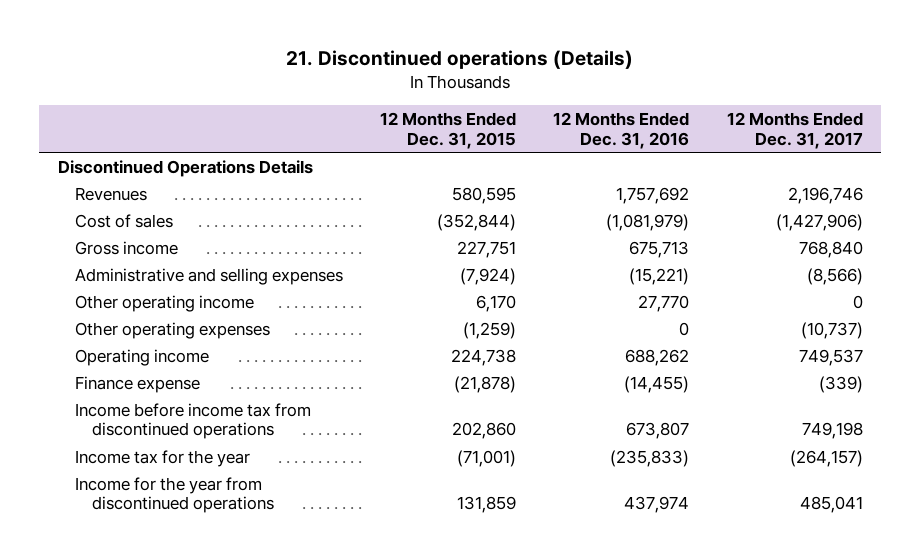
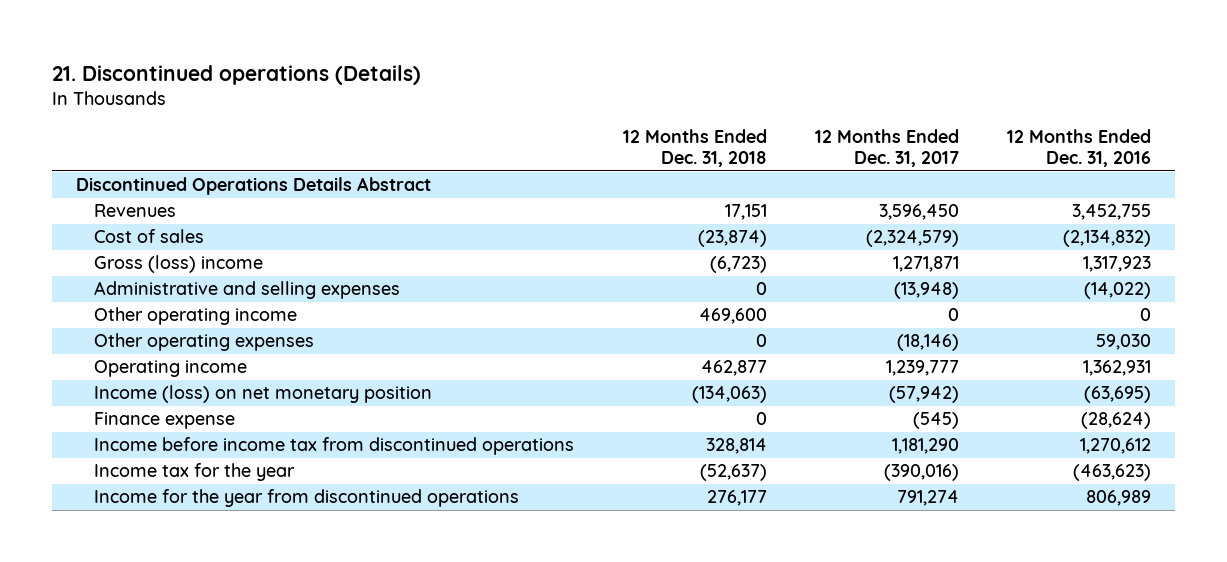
- | 12 Months Ended Dec. 31, 2015 | 12 Months Ended Dec. 31, 2016 | 12 Months Ended Dec. 31, 2017
+ | 12 Months Ended Dec. 31, 2018 | 12 Months Ended Dec. 31, 2017 | 12 Months Ended Dec. 31, 2016
- Discontinued Operations Details
- Revenues | 580,595 | 1,757,692 | 2,196,746
- Cost of sales | (352,844) | (1,081,979) | (1,427,906)
- Gross income | 227,751 | 675,713 | 768,840
- Administrative and selling expenses | (7,924) | (15,221) | (8,566)
- Other operating income | 6,170 | 27,770 | 0
- Other operating expenses | (1,259) | 0 | (10,737)
- Operating income | 224,738 | 688,262 | 749,537
- Finance expense | (21,878) | (14,455) | (339)
- Income before income tax from discontinued operations | 202,860 | 673,807 | 749,198
- Income tax for the year | (71,001) | (235,833) | (264,157)
- Income for the year from discontinued operations | 131,859 | 437,974 | 485,041
+ Discontinued Operations Details Abstract
+ Revenues | 17,151 | 3,596,450 | 3,452,755
+ Cost of sales | (23,874) | (2,324,579) | (2,134,832)
+ Gross (loss) income | (6,723) | 1,271,871 | 1,317,923
+ Administrative and selling expenses | 0 | (13,948) | (14,022)
+ Other operating income | 469,600 | 0 | 0
+ Other operating expenses | 0 | (18,146) | 59,030
+ Operating income | 462,877 | 1,239,777 | 1,362,931
+ Income (loss) on net monetary position | (134,063) | (57,942) | (63,695)
+ Finance expense | 0 | (545) | (28,624)
+ Income before income tax from discontinued operations | 328,814 | 1,181,290 | 1,270,612
+ Income tax for the year | (52,637) | (390,016) | (463,623)
+ Income for the year from discontinued operations | 276,177 | 791,274 | 806,989

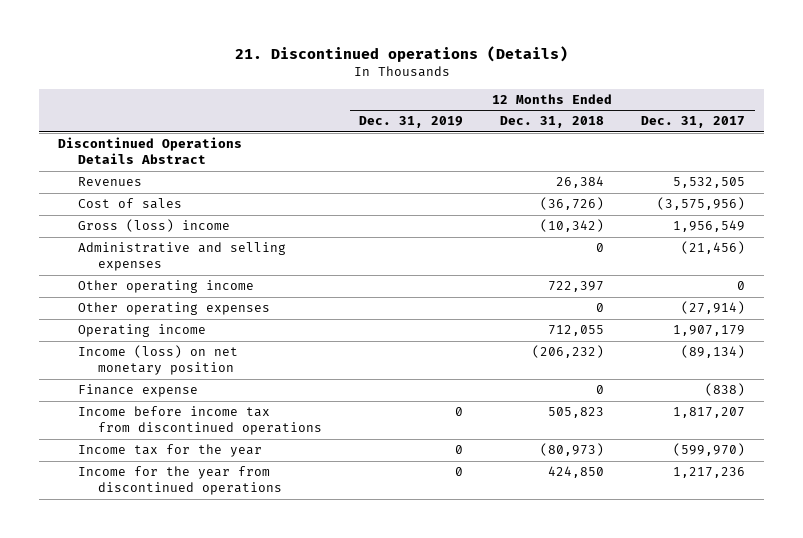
- | 12 Months Ended Dec. 31, 2018 | 12 Months Ended Dec. 31, 2017 | 12 Months Ended Dec. 31, 2016
+ | 12 Months Ended Dec. 31, 2019 | 12 Months Ended Dec. 31, 2018 | 12 Months Ended Dec. 31, 2017
- Revenues | 17,151 | 3,596,450 | 3,452,755
- Cost of sales | (23,874) | (2,324,579) | (2,134,832)
- Gross (loss) income | (6,723) | 1,271,871 | 1,317,923
- Administrative and selling expenses | 0 | (13,948) | (14,022)
- Other operating income | 469,600 | 0 | 0
- Other operating expenses | 0 | (18,146) | 59,030
- Operating income | 462,877 | 1,239,777 | 1,362,931
- Income (loss) on net monetary position | (134,063) | (57,942) | (63,695)
- Finance expense | 0 | (545) | (28,624)
- Income before income tax from discontinued operations | 328,814 | 1,181,290 | 1,270,612
- Income tax for the year | (52,637) | (390,016) | (463,623)
- Income for the year from discontinued operations | 276,177 | 791,274 | 806,989
+ Revenues | | 26,384 | 5,532,505
+ Cost of sales | | (36,726) | (3,575,956)
+ Gross (loss) income | | (10,342) | 1,956,549
+ Administrative and selling expenses | | 0 | (21,456)
+ Other operating income | | 722,397 | 0
+ Other operating expenses | | 0 | (27,914)
+ Operating income | | 712,055 | 1,907,179
+ Income (loss) on net monetary position | | (206,232) | (89,134)
+ Finance expense | | 0 | (838)
+ Income before income tax from discontinued operations | 0 | 505,823 | 1,817,207
+ Income tax for the year | 0 | (80,973) | (599,970)
+ Income for the year from discontinued operations | 0 | 424,850 | 1,217,236

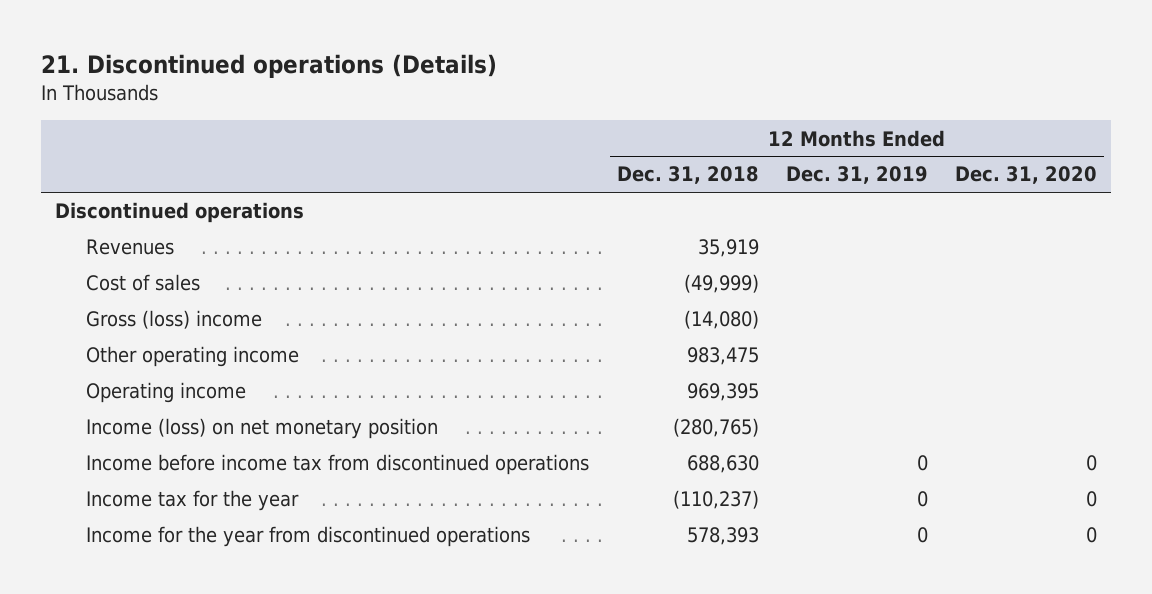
- | 12 Months Ended Dec. 31, 2019 | 12 Months Ended Dec. 31, 2018 | 12 Months Ended Dec. 31, 2017
+ | 12 Months Ended Dec. 31, 2018 | 12 Months Ended Dec. 31, 2019 | 12 Months Ended Dec. 31, 2020
- Discontinued Operations Details Abstract
- Revenues | | 26,384 | 5,532,505
- Cost of sales | | (36,726) | (3,575,956)
- Gross (loss) income | | (10,342) | 1,956,549
- Administrative and selling expenses | | 0 | (21,456)
- Other operating income | | 722,397 | 0
- Other operating expenses | | 0 | (27,914)
- Operating income | | 712,055 | 1,907,179
- Income (loss) on net monetary position | | (206,232) | (89,134)
- Finance expense | | 0 | (838)
- Income before income tax from discontinued operations | 0 | 505,823 | 1,817,207
- Income tax for the year | 0 | (80,973) | (599,970)
- Income for the year from discontinued operations | 0 | 424,850 | 1,217,236
+ Discontinued operations
+ Revenues | 35,919 | |
+ Cost of sales | (49,999) | |
+ Gross (loss) income | (14,080) | |
+ Other operating income | 983,475 | |
+ Operating income | 969,395 | |
+ Income (loss) on net monetary position | (280,765) | |
+ Income before income tax from discontinued operations | 688,630 | 0 | 0
+ Income tax for the year | (110,237) | 0 | 0
+ Income for the year from discontinued operations | 578,393 | 0 | 0

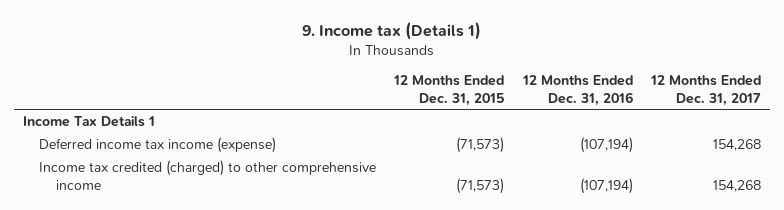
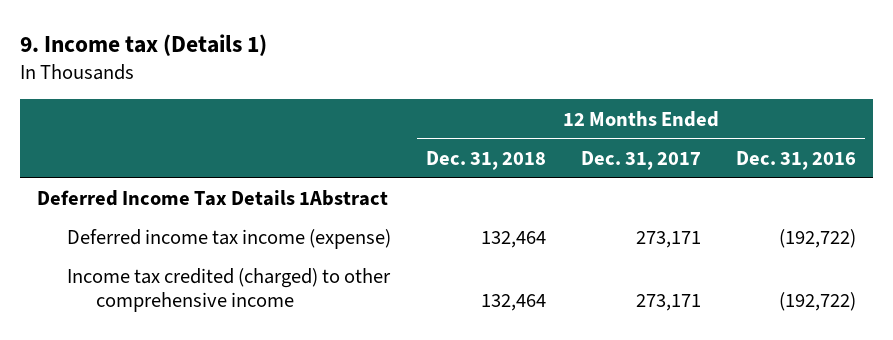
- | 12 Months Ended Dec. 31, 2015 | 12 Months Ended Dec. 31, 2016 | 12 Months Ended Dec. 31, 2017
+ | 12 Months Ended Dec. 31, 2018 | 12 Months Ended Dec. 31, 2017 | 12 Months Ended Dec. 31, 2016
- Income Tax Details 1
- Deferred income tax income (expense) | (71,573) | (107,194) | 154,268
- Income tax credited (charged) to other comprehensive income | (71,573) | (107,194) | 154,268
+ Deferred Income Tax Details 1Abstract
+ Deferred income tax income (expense) | 132,464 | 273,171 | (192,722)
+ Income tax credited (charged) to other comprehensive income | 132,464 | 273,171 | (192,722)

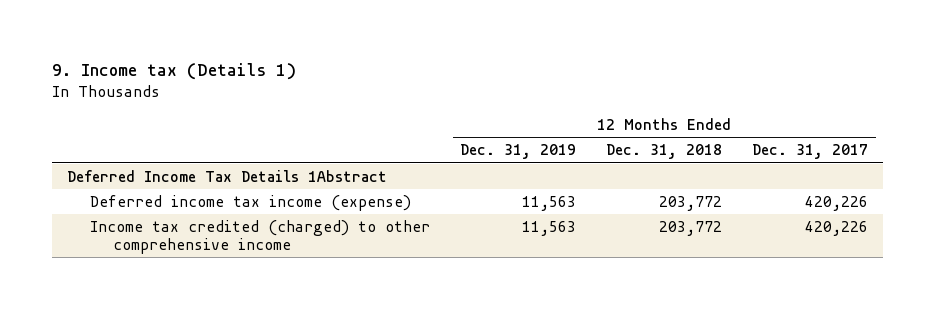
- | 12 Months Ended Dec. 31, 2018 | 12 Months Ended Dec. 31, 2017 | 12 Months Ended Dec. 31, 2016
+ | 12 Months Ended Dec. 31, 2019 | 12 Months Ended Dec. 31, 2018 | 12 Months Ended Dec. 31, 2017
- Deferred income tax income (expense) | 132,464 | 273,171 | (192,722)
- Income tax credited (charged) to other comprehensive income | 132,464 | 273,171 | (192,722)
+ Deferred income tax income (expense) | 11,563 | 203,772 | 420,226
+ Income tax credited (charged) to other comprehensive income | 11,563 | 203,772 | 420,226

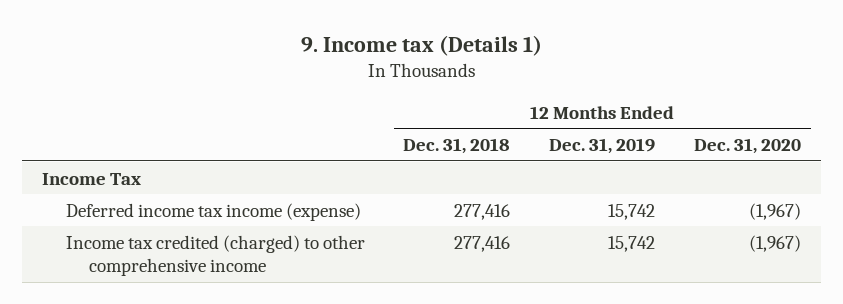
- | 12 Months Ended Dec. 31, 2019 | 12 Months Ended Dec. 31, 2018 | 12 Months Ended Dec. 31, 2017
+ | 12 Months Ended Dec. 31, 2018 | 12 Months Ended Dec. 31, 2019 | 12 Months Ended Dec. 31, 2020
- Deferred Income Tax Details 1Abstract
- Deferred income tax income (expense) | 11,563 | 203,772 | 420,226
- Income tax credited (charged) to other comprehensive income | 11,563 | 203,772 | 420,226
+ Income Tax
+ Deferred income tax income (expense) | 277,416 | 15,742 | (1,967)
+ Income tax credited (charged) to other comprehensive income | 277,416 | 15,742 | (1,967)

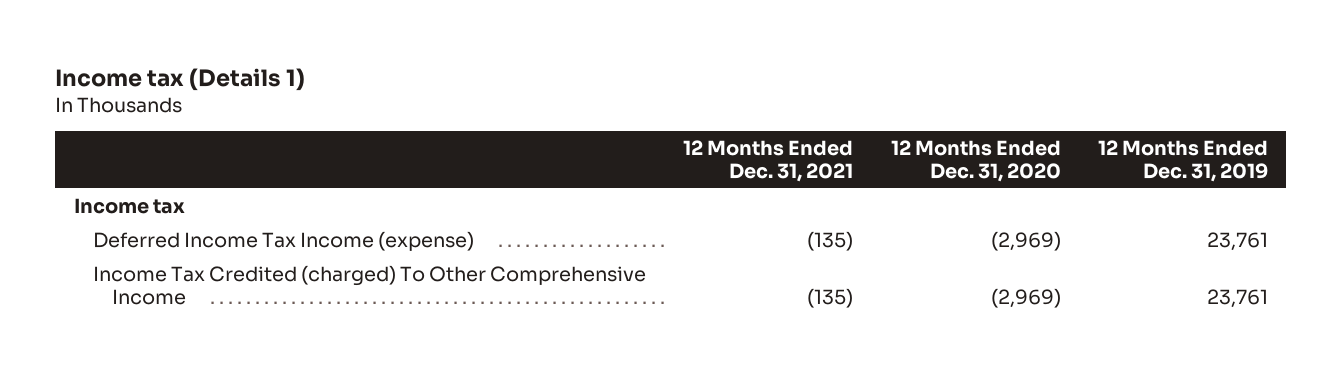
- 9. Income tax (Details 1)
+ Income tax (Details 1)
- | 12 Months Ended Dec. 31, 2018 | 12 Months Ended Dec. 31, 2019 | 12 Months Ended Dec. 31, 2020
+ | 12 Months Ended Dec. 31, 2021 | 12 Months Ended Dec. 31, 2020 | 12 Months Ended Dec. 31, 2019
- Income Tax
- Deferred income tax income (expense) | 277,416 | 15,742 | (1,967)
- Income tax credited (charged) to other comprehensive income | 277,416 | 15,742 | (1,967)
+ Income tax
+ Deferred Income Tax Income (expense) | (135) | (2,969) | 23,761
+ Income Tax Credited (charged) To Other Comprehensive Income | (135) | (2,969) | 23,761

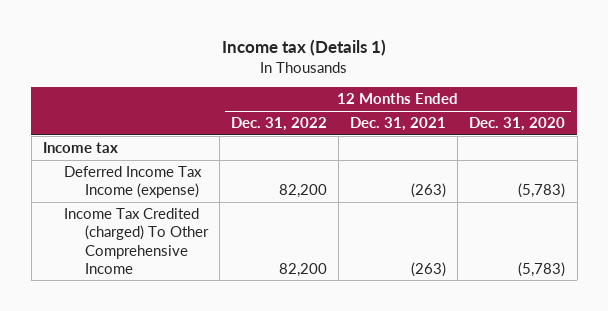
- | 12 Months Ended Dec. 31, 2021 | 12 Months Ended Dec. 31, 2020 | 12 Months Ended Dec. 31, 2019
+ | 12 Months Ended Dec. 31, 2022 | 12 Months Ended Dec. 31, 2021 | 12 Months Ended Dec. 31, 2020
- Deferred Income Tax Income (expense) | (135) | (2,969) | 23,761
- Income Tax Credited (charged) To Other Comprehensive Income | (135) | (2,969) | 23,761
+ Deferred Income Tax Income (expense) | 82,200 | (263) | (5,783)
+ Income Tax Credited (charged) To Other Comprehensive Income | 82,200 | (263) | (5,783)

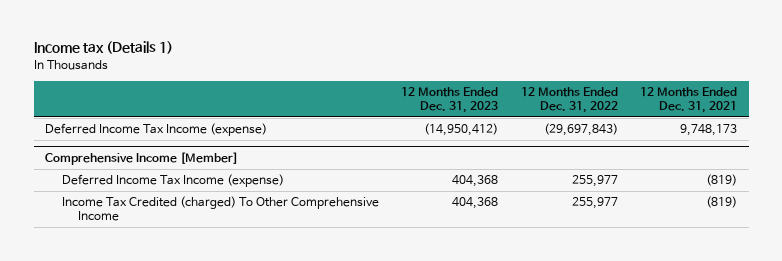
- | 12 Months Ended Dec. 31, 2022 | 12 Months Ended Dec. 31, 2021 | 12 Months Ended Dec. 31, 2020
+ | 12 Months Ended Dec. 31, 2023 | 12 Months Ended Dec. 31, 2022 | 12 Months Ended Dec. 31, 2021
- Income tax
- Deferred Income Tax Income (expense) | 82,200 | (263) | (5,783)
- Income Tax Credited (charged) To Other Comprehensive Income | 82,200 | (263) | (5,783)
+ Deferred Income Tax Income (expense) | (14,950,412) | (29,697,843) | 9,748,173
+ Comprehensive Income [Member]
+ Deferred Income Tax Income (expense) | 404,368 | 255,977 | (819)
+ Income Tax Credited (charged) To Other Comprehensive Income | 404,368 | 255,977 | (819)

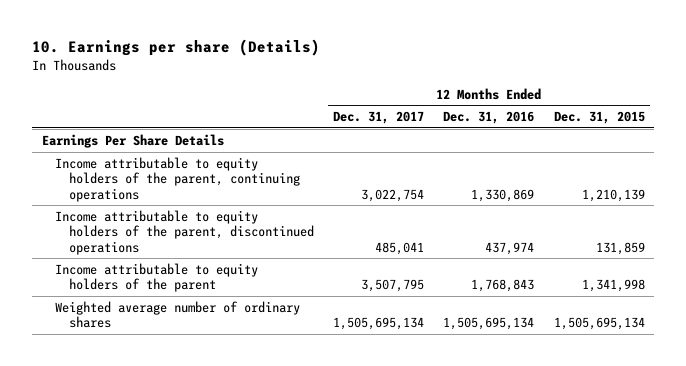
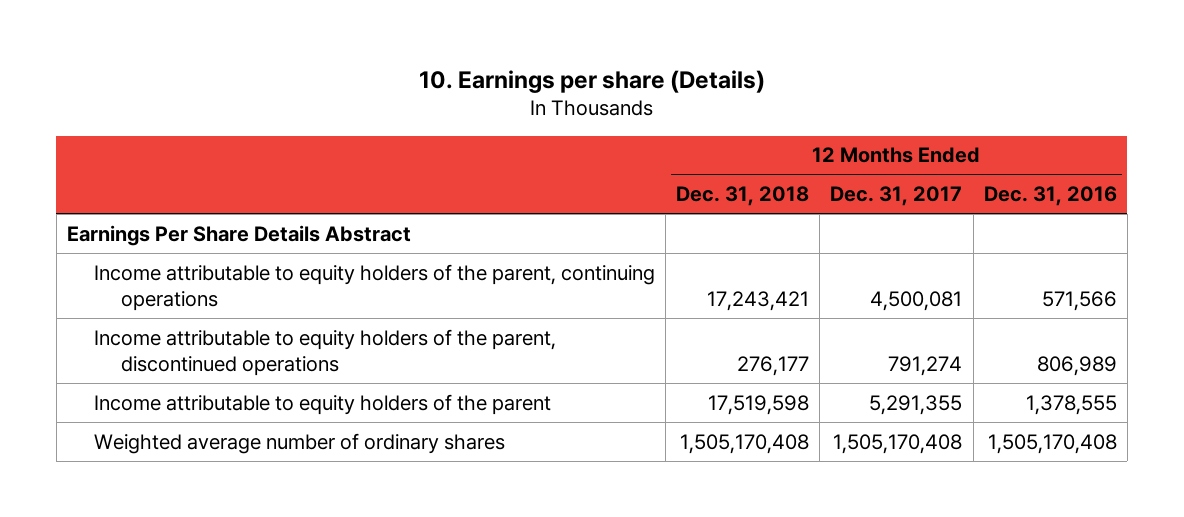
- | 12 Months Ended Dec. 31, 2017 | 12 Months Ended Dec. 31, 2016 | 12 Months Ended Dec. 31, 2015
+ | 12 Months Ended Dec. 31, 2018 | 12 Months Ended Dec. 31, 2017 | 12 Months Ended Dec. 31, 2016
- Earnings Per Share Details
- Income attributable to equity holders of the parent, continuing operations | 3,022,754 | 1,330,869 | 1,210,139
- Income attributable to equity holders of the parent, discontinued operations | 485,041 | 437,974 | 131,859
- Income attributable to equity holders of the parent | 3,507,795 | 1,768,843 | 1,341,998
- Weighted average number of ordinary shares | 1,505,695,134 | 1,505,695,134 | 1,505,695,134
+ Earnings Per Share Details Abstract
+ Income attributable to equity holders of the parent, continuing operations | 17,243,421 | 4,500,081 | 571,566
+ Income attributable to equity holders of the parent, discontinued operations | 276,177 | 791,274 | 806,989
+ Income attributable to equity holders of the parent | 17,519,598 | 5,291,355 | 1,378,555
+ Weighted average number of ordinary shares | 1,505,170,408 | 1,505,170,408 | 1,505,170,408

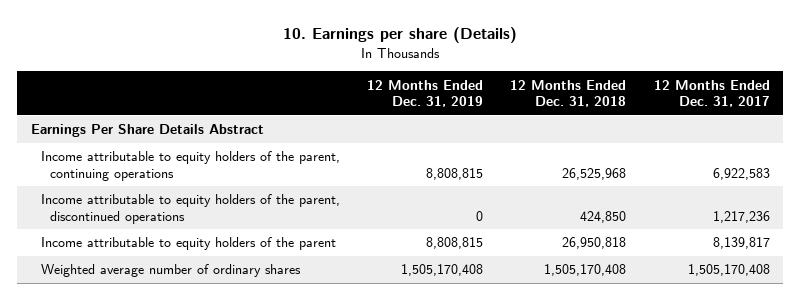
- | 12 Months Ended Dec. 31, 2018 | 12 Months Ended Dec. 31, 2017 | 12 Months Ended Dec. 31, 2016
+ | 12 Months Ended Dec. 31, 2019 | 12 Months Ended Dec. 31, 2018 | 12 Months Ended Dec. 31, 2017
- Income attributable to equity holders of the parent, continuing operations | 17,243,421 | 4,500,081 | 571,566
- Income attributable to equity holders of the parent, discontinued operations | 276,177 | 791,274 | 806,989
- Income attributable to equity holders of the parent | 17,519,598 | 5,291,355 | 1,378,555
+ Income attributable to equity holders of the parent, continuing operations | 8,808,815 | 26,525,968 | 6,922,583
+ Income attributable to equity holders of the parent, discontinued operations | 0 | 424,850 | 1,217,236
+ Income attributable to equity holders of the parent | 8,808,815 | 26,950,818 | 8,139,817

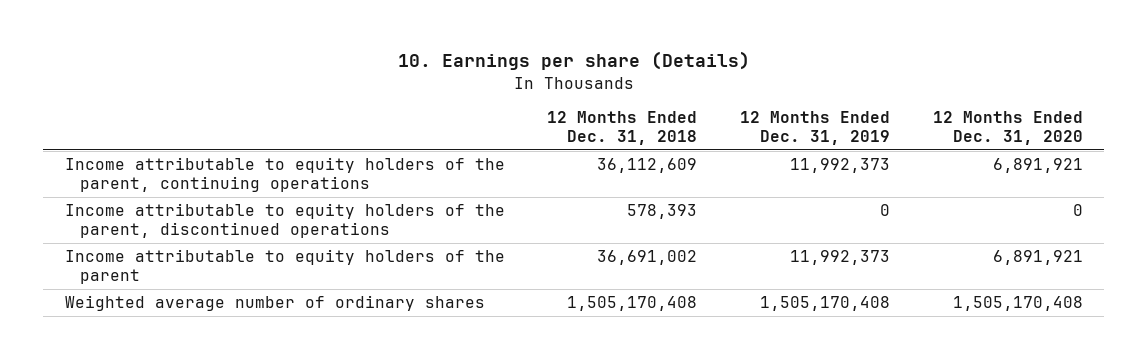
- | 12 Months Ended Dec. 31, 2019 | 12 Months Ended Dec. 31, 2018 | 12 Months Ended Dec. 31, 2017
+ | 12 Months Ended Dec. 31, 2018 | 12 Months Ended Dec. 31, 2019 | 12 Months Ended Dec. 31, 2020
- Earnings Per Share Details Abstract
- Income attributable to equity holders of the parent, continuing operations | 8,808,815 | 26,525,968 | 6,922,583
- Income attributable to equity holders of the parent, discontinued operations | 0 | 424,850 | 1,217,236
- Income attributable to equity holders of the parent | 8,808,815 | 26,950,818 | 8,139,817
+ Income attributable to equity holders of the parent, continuing operations | 36,112,609 | 11,992,373 | 6,891,921
+ Income attributable to equity holders of the parent, discontinued operations | 578,393 | 0 | 0
+ Income attributable to equity holders of the parent | 36,691,002 | 11,992,373 | 6,891,921

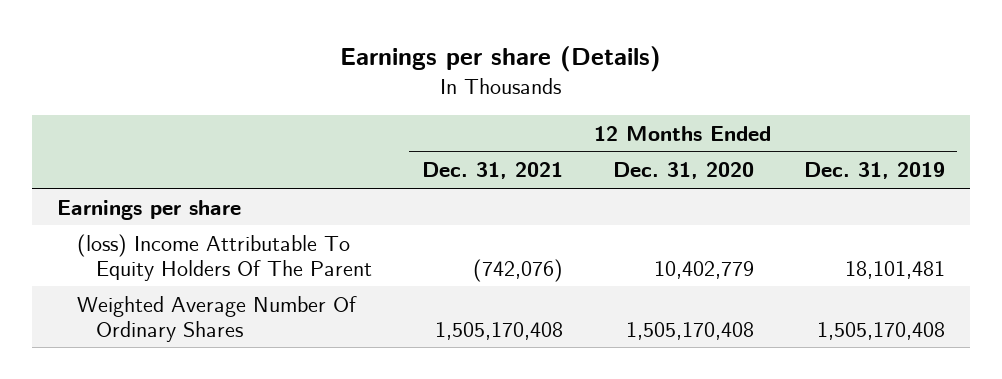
- 10. Earnings per share (Details)
+ Earnings per share (Details)
- | 12 Months Ended Dec. 31, 2018 | 12 Months Ended Dec. 31, 2019 | 12 Months Ended Dec. 31, 2020
+ | 12 Months Ended Dec. 31, 2021 | 12 Months Ended Dec. 31, 2020 | 12 Months Ended Dec. 31, 2019
- Income attributable to equity holders of the parent, continuing operations | 36,112,609 | 11,992,373 | 6,891,921
- Income attributable to equity holders of the parent, discontinued operations | 578,393 | 0 | 0
- Income attributable to equity holders of the parent | 36,691,002 | 11,992,373 | 6,891,921
- Weighted average number of ordinary shares | 1,505,170,408 | 1,505,170,408 | 1,505,170,408
+ Earnings per share
+ (loss) Income Attributable To Equity Holders Of The Parent | (742,076) | 10,402,779 | 18,101,481
+ Weighted Average Number Of Ordinary Shares | 1,505,170,408 | 1,505,170,408 | 1,505,170,408

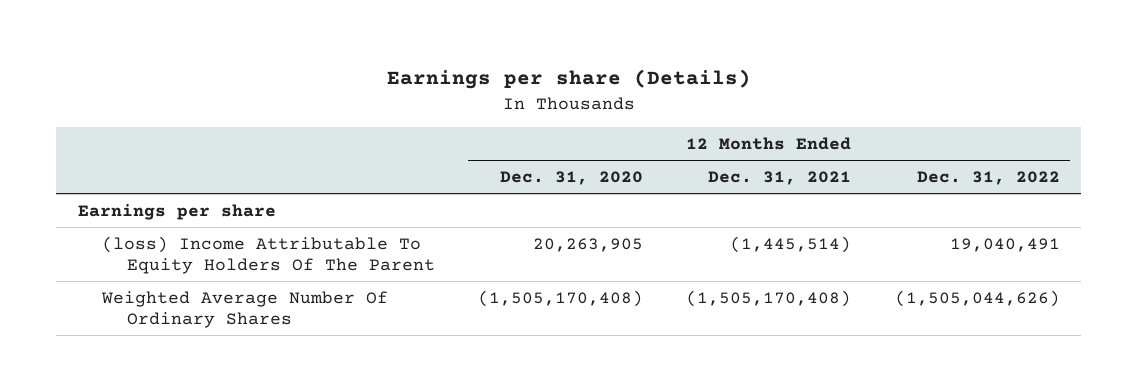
- | 12 Months Ended Dec. 31, 2021 | 12 Months Ended Dec. 31, 2020 | 12 Months Ended Dec. 31, 2019
+ | 12 Months Ended Dec. 31, 2020 | 12 Months Ended Dec. 31, 2021 | 12 Months Ended Dec. 31, 2022
- (loss) Income Attributable To Equity Holders Of The Parent | (742,076) | 10,402,779 | 18,101,481
- Weighted Average Number Of Ordinary Shares | 1,505,170,408 | 1,505,170,408 | 1,505,170,408
+ (loss) Income Attributable To Equity Holders Of The Parent | 20,263,905 | (1,445,514) | 19,040,491
+ Weighted Average Number Of Ordinary Shares | (1,505,170,408) | (1,505,170,408) | (1,505,044,626)

